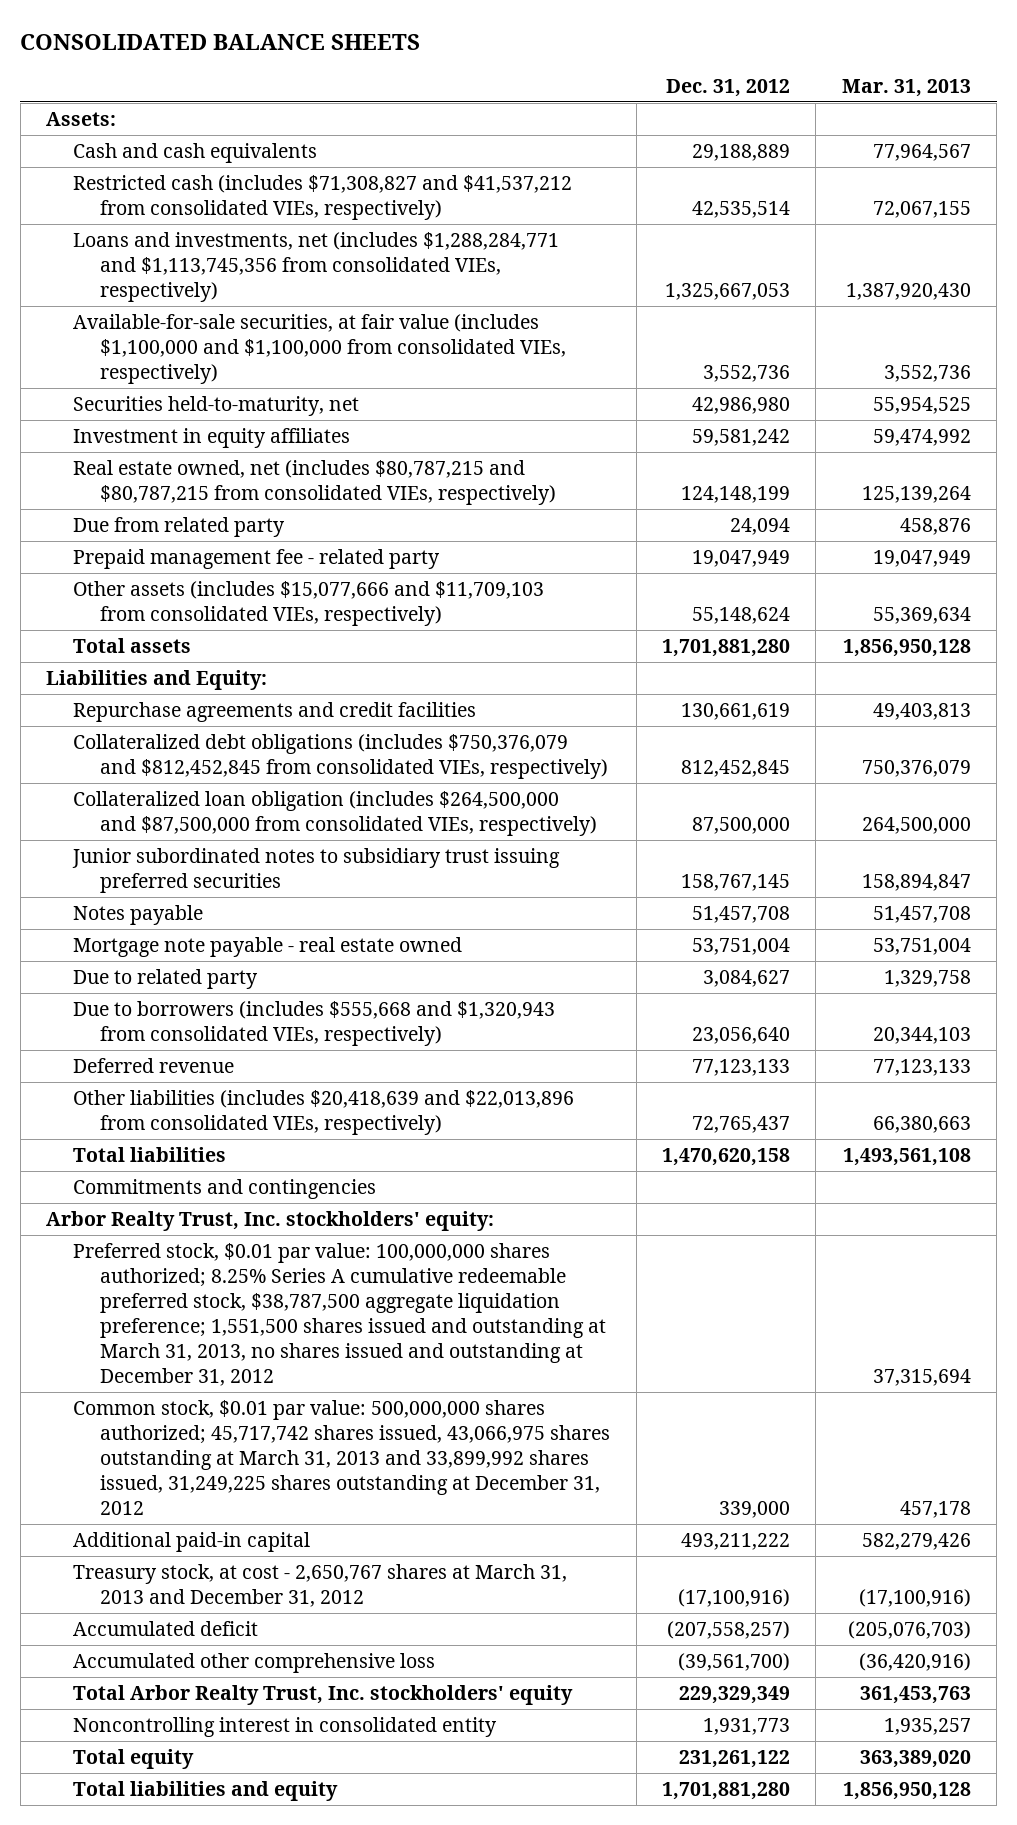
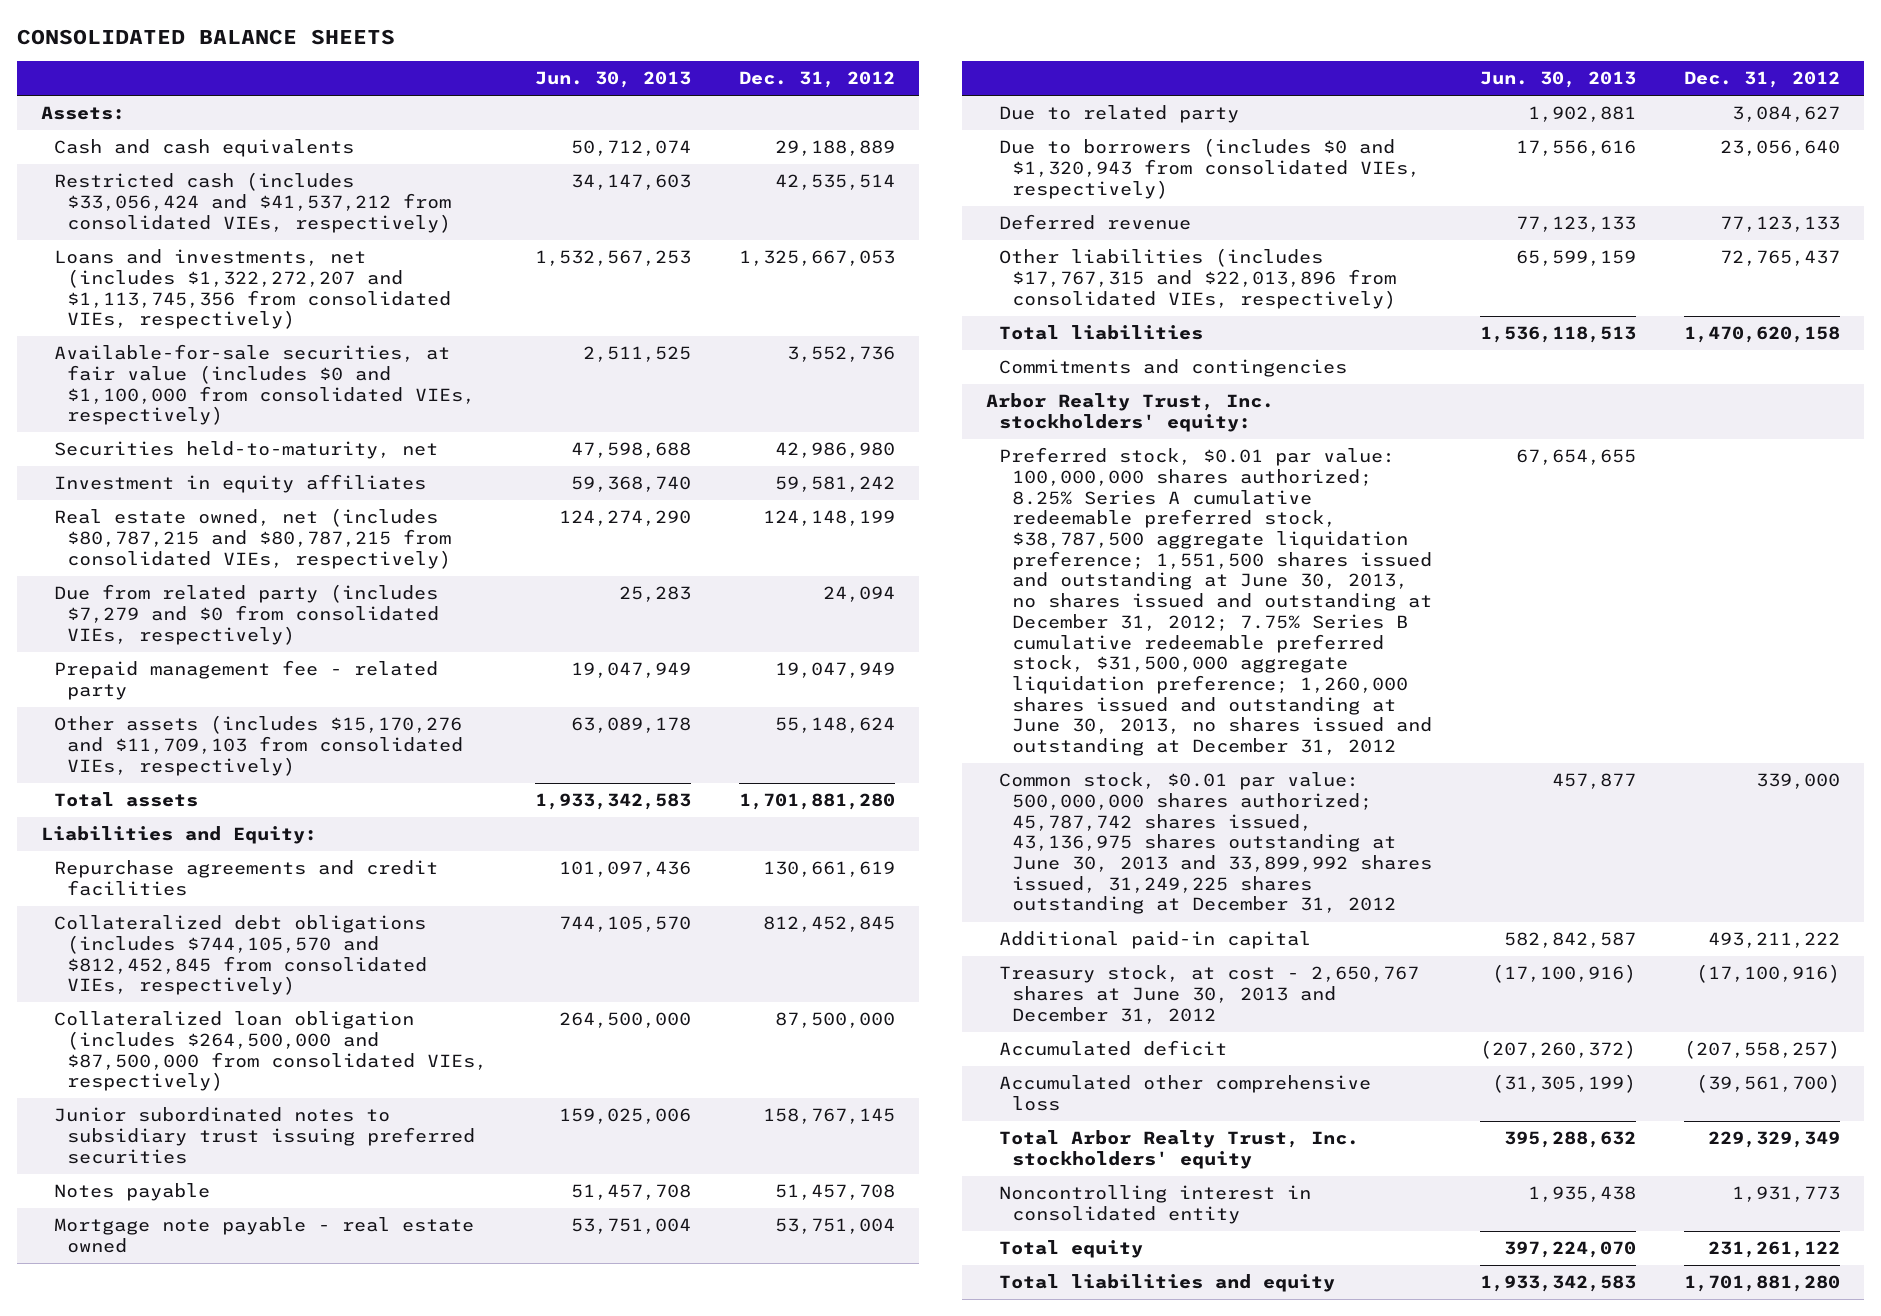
- | Dec. 31, 2012 | Mar. 31, 2013
+ | Jun. 30, 2013 | Dec. 31, 2012
- Restricted cash (includes $71,308,827 and $41,537,212 from consolidated VIEs, respectively) | 42,535,514 | 72,067,155
- Loans and investments, net (includes $1,288,284,771 and $1,113,745,356 from consolidated VIEs, respectively) | 1,325,667,053 | 1,387,920,430
- Available-for-sale securities, at fair value (includes $1,100,000 and $1,100,000 from consolidated VIEs, respectively) | 3,552,736 | 3,552,736
+ Restricted cash (includes $33,056,424 and $41,537,212 from consolidated VIEs, respectively) | 34,147,603 | 42,535,514
+ Loans and investments, net (includes $1,322,272,207 and $1,113,745,356 from consolidated VIEs, respectively) | 1,532,567,253 | 1,325,667,053
+ Available-for-sale securities, at fair value (includes $0 and $1,100,000 from consolidated VIEs, respectively) | 2,511,525 | 3,552,736
- Due from related party | 24,094 | 458,876
+ Due from related party (includes $7,279 and $0 from consolidated VIEs, respectively) | 25,283 | 24,094
- Other assets (includes $15,077,666 and $11,709,103 from consolidated VIEs, respectively) | 55,148,624 | 55,369,634
+ Other assets (includes $15,170,276 and $11,709,103 from consolidated VIEs, respectively) | 63,089,178 | 55,148,624
- Collateralized debt obligations (includes $750,376,079 and $812,452,845 from consolidated VIEs, respectively) | 812,452,845 | 750,376,079
+ Collateralized debt obligations (includes $744,105,570 and $812,452,845 from consolidated VIEs, respectively) | 744,105,570 | 812,452,845
- Due to borrowers (includes $555,668 and $1,320,943 from consolidated VIEs, respectively) | 23,056,640 | 20,344,103
+ Due to borrowers (includes $0 and $1,320,943 from consolidated VIEs, respectively) | 17,556,616 | 23,056,640
- Other liabilities (includes $20,418,639 and $22,013,896 from consolidated VIEs, respectively) | 72,765,437 | 66,380,663
+ Other liabilities (includes $17,767,315 and $22,013,896 from consolidated VIEs, respectively) | 65,599,159 | 72,765,437
- Preferred stock, $0.01 par value: 100,000,000 shares authorized; 8.25% Series A cumulative redeemable preferred stock, $38,787,500 aggregate liquidation preference; 1,551,500 shares issued and outstanding at March 31, 2013, no shares issued and outstanding at December 31, 2012 | | 37,315,694
- Common stock, $0.01 par value: 500,000,000 shares authorized; 45,717,742 shares issued, 43,066,975 shares outstanding at March 31, 2013 and 33,899,992 shares issued, 31,249,225 shares outstanding at December 31, 2012 | 339,000 | 457,178
+ Preferred stock, $0.01 par value: 100,000,000 shares authorized; 8.25% Series A cumulative redeemable preferred stock, $38,787,500 aggregate liquidation preference; 1,551,500 shares issued and outstanding at June 30, 2013, no shares issued and outstanding at December 31, 2012; 7.75% Series B cumulative redeemable preferred stock, $31,500,000 aggregate liquidation preference; 1,260,000 shares issued and outstanding at June 30, 2013, no shares issued and outstanding at December 31, 2012 | 67,654,655 |
+ Common stock, $0.01 par value: 500,000,000 shares authorized; 45,787,742 shares issued, 43,136,975 shares outstanding at June 30, 2013 and 33,899,992 shares issued, 31,249,225 shares outstanding at December 31, 2012 | 457,877 | 339,000
- Treasury stock, at cost - 2,650,767 shares at March 31, 2013 and December 31, 2012 | (17,100,916) | (17,100,916)
+ Treasury stock, at cost - 2,650,767 shares at June 30, 2013 and December 31, 2012 | (17,100,916) | (17,100,916)

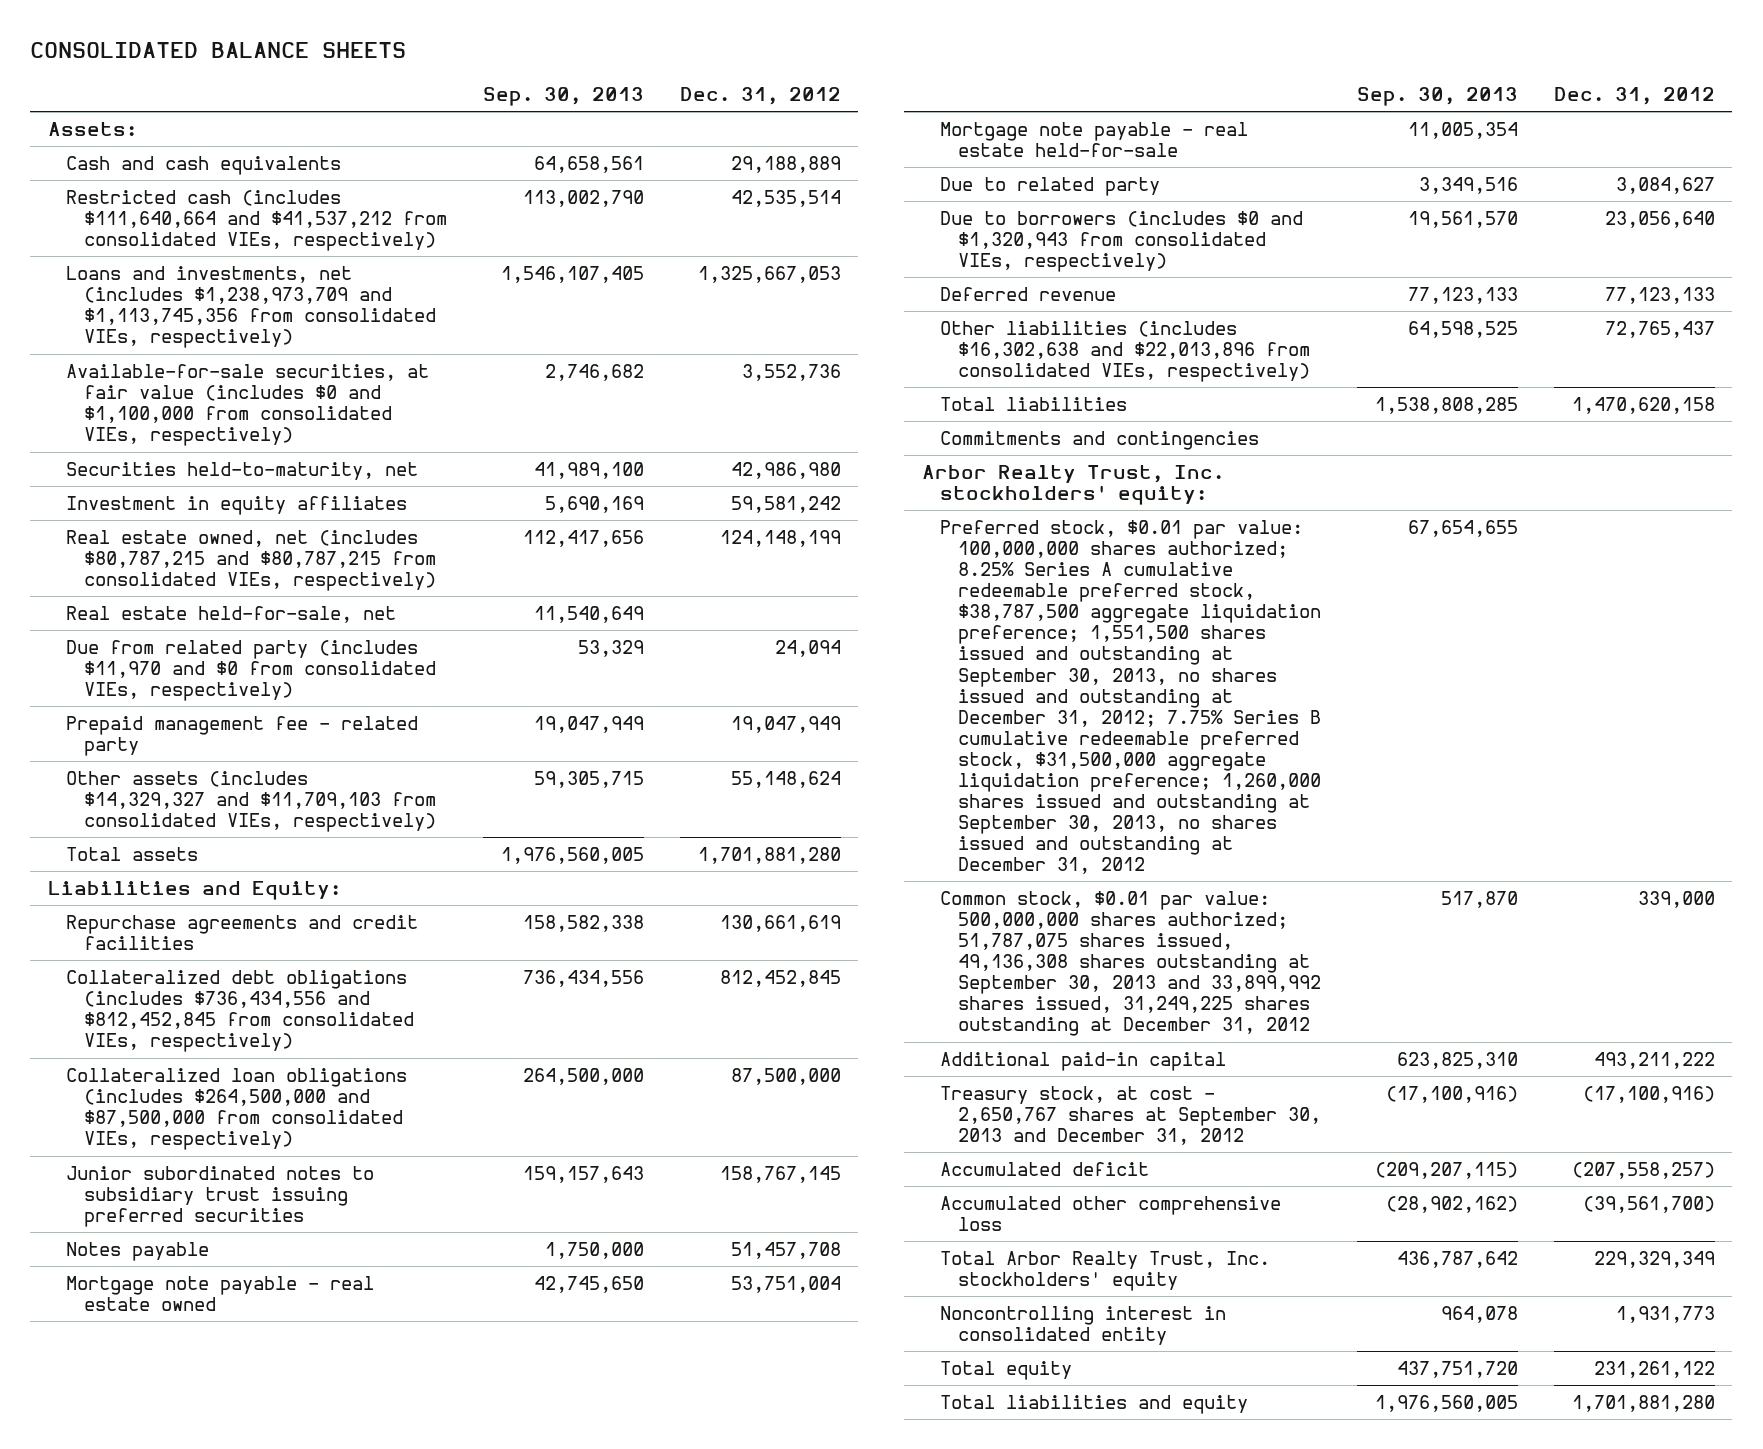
- | Jun. 30, 2013 | Dec. 31, 2012
+ | Sep. 30, 2013 | Dec. 31, 2012
- Restricted cash (includes $33,056,424 and $41,537,212 from consolidated VIEs, respectively) | 34,147,603 | 42,535,514
- Loans and investments, net (includes $1,322,272,207 and $1,113,745,356 from consolidated VIEs, respectively) | 1,532,567,253 | 1,325,667,053
+ Restricted cash (includes $111,640,664 and $41,537,212 from consolidated VIEs, respectively) | 113,002,790 | 42,535,514
+ Loans and investments, net (includes $1,238,973,709 and $1,113,745,356 from consolidated VIEs, respectively) | 1,546,107,405 | 1,325,667,053
- Due from related party (includes $7,279 and $0 from consolidated VIEs, respectively) | 25,283 | 24,094
+ Real estate held-for-sale, net | 11,540,649 |
+ Due from related party (includes $11,970 and $0 from consolidated VIEs, respectively) | 53,329 | 24,094
- Other assets (includes $15,170,276 and $11,709,103 from consolidated VIEs, respectively) | 63,089,178 | 55,148,624
+ Other assets (includes $14,329,327 and $11,709,103 from consolidated VIEs, respectively) | 59,305,715 | 55,148,624
- Collateralized debt obligations (includes $744,105,570 and $812,452,845 from consolidated VIEs, respectively) | 744,105,570 | 812,452,845
- Collateralized loan obligation (includes $264,500,000 and $87,500,000 from consolidated VIEs, respectively) | 264,500,000 | 87,500,000
+ Collateralized debt obligations (includes $736,434,556 and $812,452,845 from consolidated VIEs, respectively) | 736,434,556 | 812,452,845
+ Collateralized loan obligations (includes $264,500,000 and $87,500,000 from consolidated VIEs, respectively) | 264,500,000 | 87,500,000
+ Mortgage note payable - real estate held-for-sale | 11,005,354 |
- Other liabilities (includes $17,767,315 and $22,013,896 from consolidated VIEs, respectively) | 65,599,159 | 72,765,437
+ Other liabilities (includes $16,302,638 and $22,013,896 from consolidated VIEs, respectively) | 64,598,525 | 72,765,437
- Preferred stock, $0.01 par value: 100,000,000 shares authorized; 8.25% Series A cumulative redeemable preferred stock, $38,787,500 aggregate liquidation preference; 1,551,500 shares issued and outstanding at June 30, 2013, no shares issued and outstanding at December 31, 2012; 7.75% Series B cumulative redeemable preferred stock, $31,500,000 aggregate liquidation preference; 1,260,000 shares issued and outstanding at June 30, 2013, no shares issued and outstanding at December 31, 2012 | 67,654,655 |
- Common stock, $0.01 par value: 500,000,000 shares authorized; 45,787,742 shares issued, 43,136,975 shares outstanding at June 30, 2013 and 33,899,992 shares issued, 31,249,225 shares outstanding at December 31, 2012 | 457,877 | 339,000
+ Preferred stock, $0.01 par value: 100,000,000 shares authorized; 8.25% Series A cumulative redeemable preferred stock, $38,787,500 aggregate liquidation preference; 1,551,500 shares issued and outstanding at September 30, 2013, no shares issued and outstanding at December 31, 2012; 7.75% Series B cumulative redeemable preferred stock, $31,500,000 aggregate liquidation preference; 1,260,000 shares issued and outstanding at September 30, 2013, no shares issued and outstanding at December 31, 2012 | 67,654,655 |
+ Common stock, $0.01 par value: 500,000,000 shares authorized; 51,787,075 shares issued, 49,136,308 shares outstanding at September 30, 2013 and 33,899,992 shares issued, 31,249,225 shares outstanding at December 31, 2012 | 517,870 | 339,000
- Treasury stock, at cost - 2,650,767 shares at June 30, 2013 and December 31, 2012 | (17,100,916) | (17,100,916)
+ Treasury stock, at cost - 2,650,767 shares at September 30, 2013 and December 31, 2012 | (17,100,916) | (17,100,916)

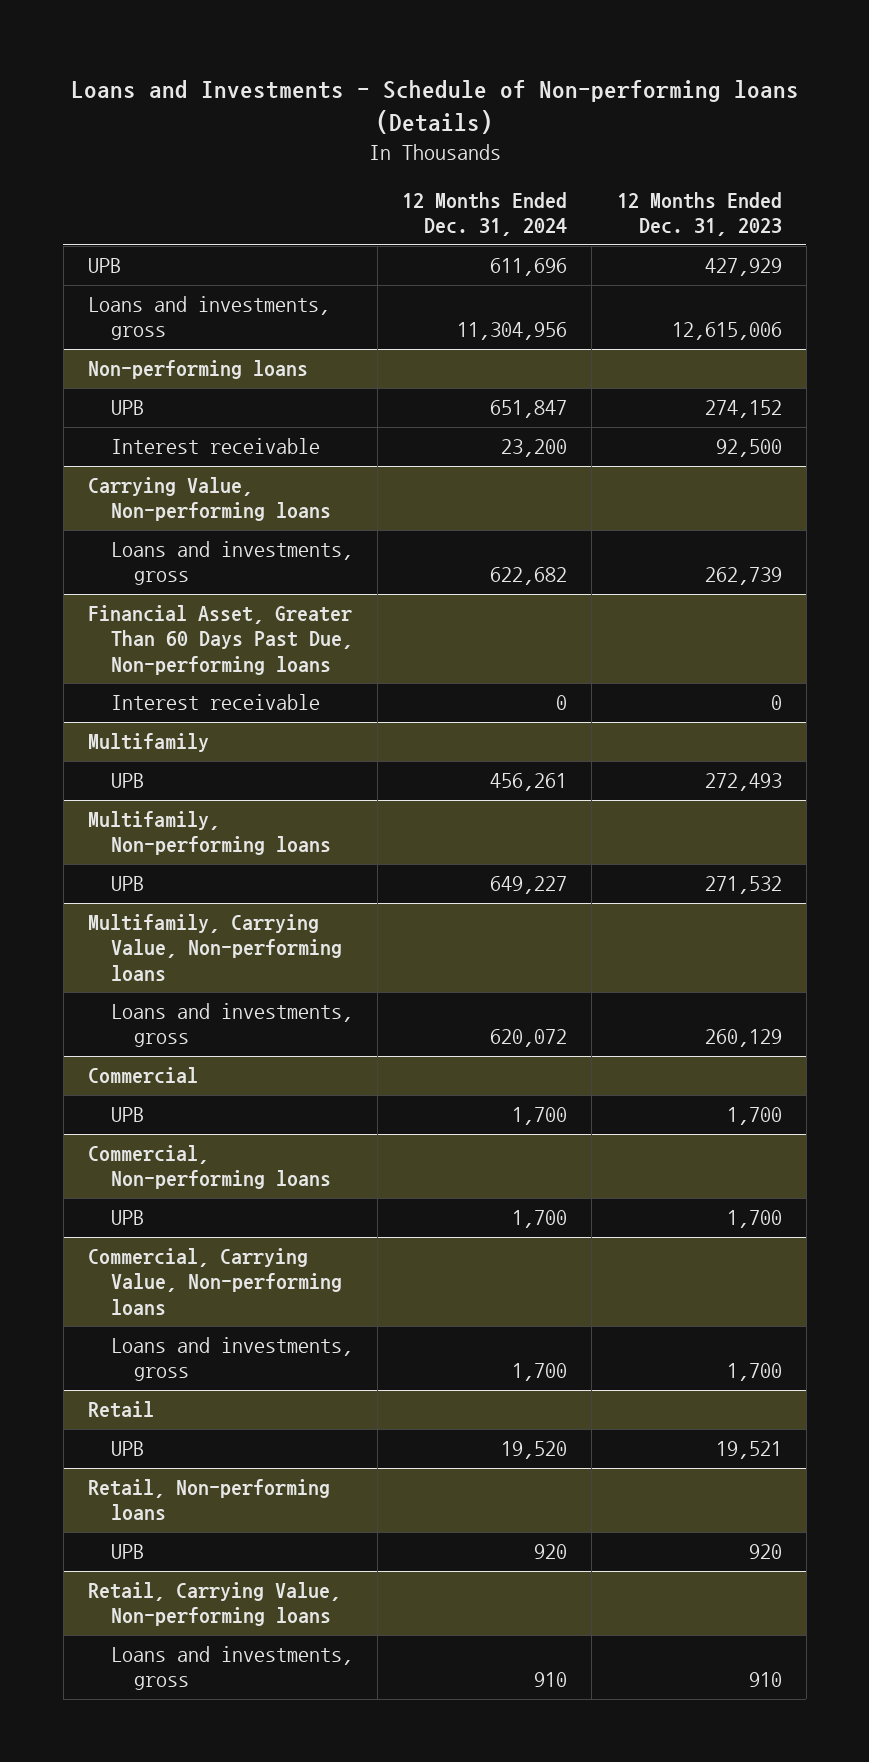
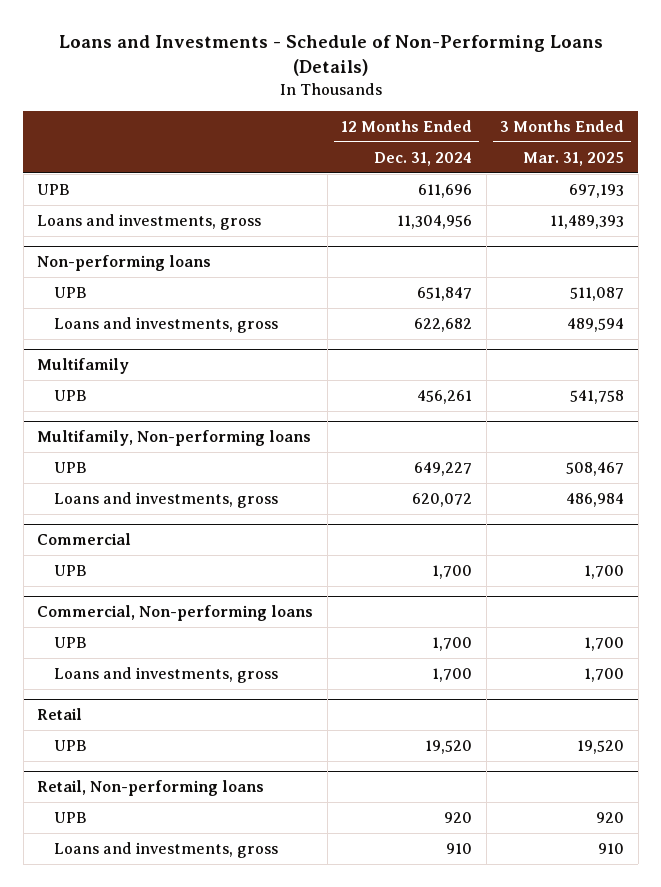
- Loans and Investments - Schedule of Non-performing loans (Details)
+ Loans and Investments - Schedule of Non-Performing Loans (Details)
- | 12 Months Ended Dec. 31, 2024 | 12 Months Ended Dec. 31, 2023
+ | 12 Months Ended Dec. 31, 2024 | 3 Months Ended Mar. 31, 2025
@ Non-performing loans
- Interest receivable | 23,200 | 92,500
- Carrying Value, Non-performing loans
- Financial Asset, Greater Than 60 Days Past Due, Non-performing loans
- Interest receivable | 0 | 0
- Multifamily, Carrying Value, Non-performing loans
- Commercial, Carrying Value, Non-performing loans
- Retail, Carrying Value, Non-performing loans

